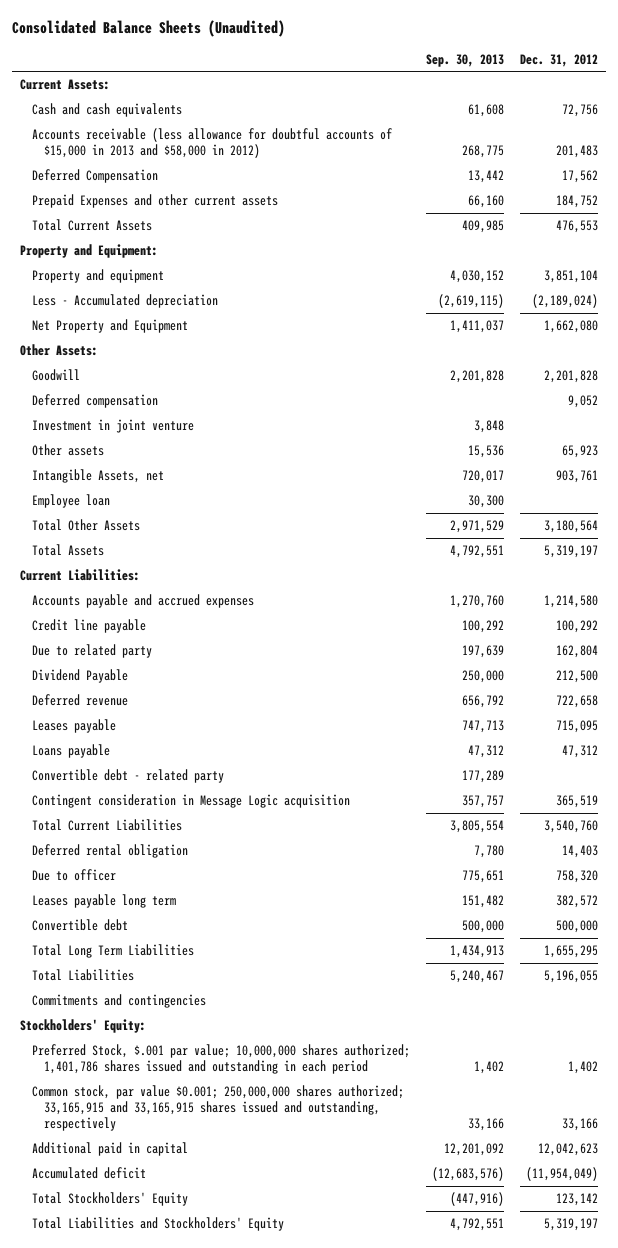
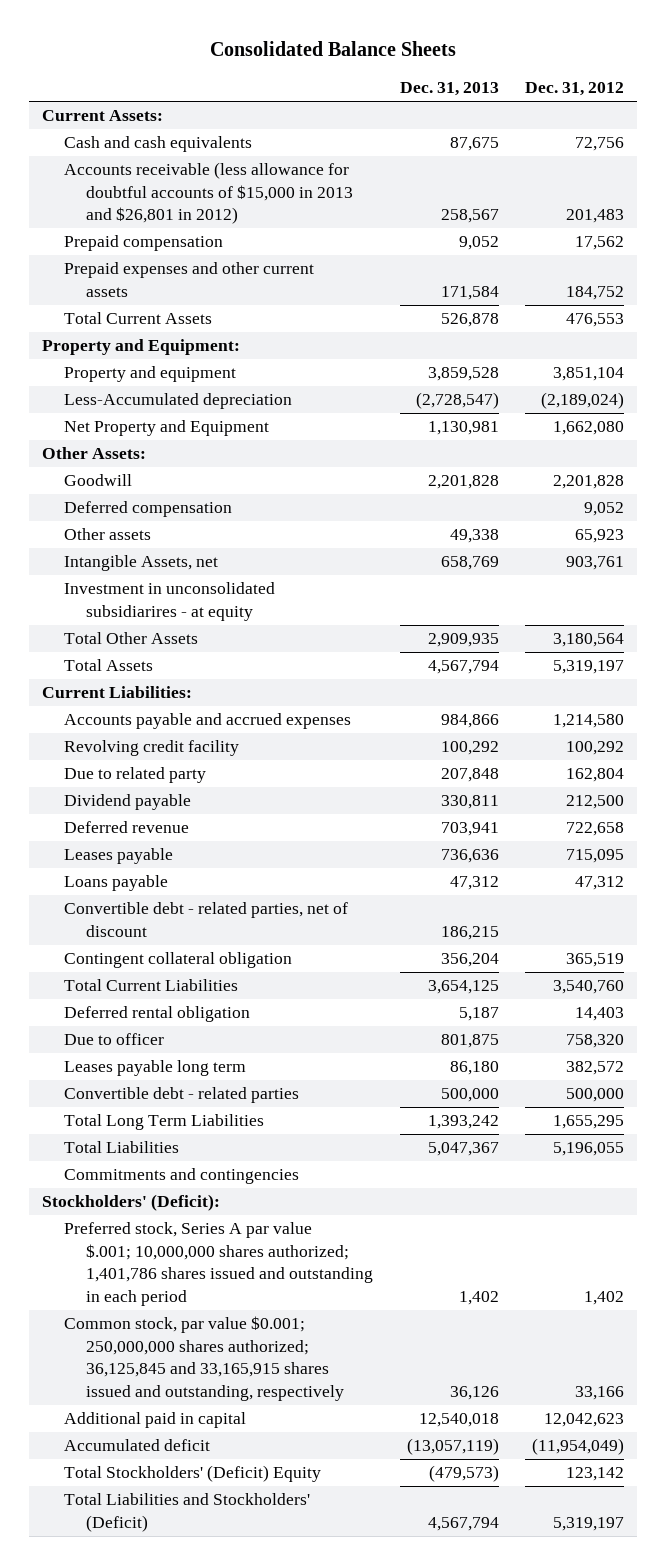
- Consolidated Balance Sheets (Unaudited)
+ Consolidated Balance Sheets
- | Sep. 30, 2013 | Dec. 31, 2012
+ | Dec. 31, 2013 | Dec. 31, 2012
- Accounts receivable (less allowance for doubtful accounts of $15,000 in 2013 and $58,000 in 2012) | 268,775 | 201,483
- Deferred Compensation | 13,442 | 17,562
- Prepaid Expenses and other current assets | 66,160 | 184,752
+ Accounts receivable (less allowance for doubtful accounts of $15,000 in 2013 and $26,801 in 2012) | 258,567 | 201,483
+ Prepaid compensation | 9,052 | 17,562
+ Prepaid expenses and other current assets | 171,584 | 184,752
- Less - Accumulated depreciation | (2,619,115) | (2,189,024)
+ Less-Accumulated depreciation | (2,728,547) | (2,189,024)
- Investment in joint venture | 3,848 |
- Employee loan | 30,300 |
+ Investment in unconsolidated subsidiarires - at equity
- Credit line payable | 100,292 | 100,292
+ Revolving credit facility | 100,292 | 100,292
- Dividend Payable | 250,000 | 212,500
+ Dividend payable | 330,811 | 212,500
- Convertible debt - related party | 177,289 |
- Contingent consideration in Message Logic acquisition | 357,757 | 365,519
+ Convertible debt - related parties, net of discount | 186,215 |
+ Contingent collateral obligation | 356,204 | 365,519
- Convertible debt | 500,000 | 500,000
+ Convertible debt - related parties | 500,000 | 500,000
- Stockholders' Equity:
- Preferred Stock, $.001 par value; 10,000,000 shares authorized; 1,401,786 shares issued and outstanding in each period | 1,402 | 1,402
- Common stock, par value $0.001; 250,000,000 shares authorized; 33,165,915 and 33,165,915 shares issued and outstanding, respectively | 33,166 | 33,166
+ Stockholders' (Deficit):
+ Preferred stock, Series A par value $.001; 10,000,000 shares authorized; 1,401,786 shares issued and outstanding in each period | 1,402 | 1,402
+ Common stock, par value $0.001; 250,000,000 shares authorized; 36,125,845 and 33,165,915 shares issued and outstanding, respectively | 36,126 | 33,166
- Total Stockholders' Equity | (447,916) | 123,142
- Total Liabilities and Stockholders' Equity | 4,792,551 | 5,319,197
+ Total Stockholders' (Deficit) Equity | (479,573) | 123,142
+ Total Liabilities and Stockholders' (Deficit) | 4,567,794 | 5,319,197

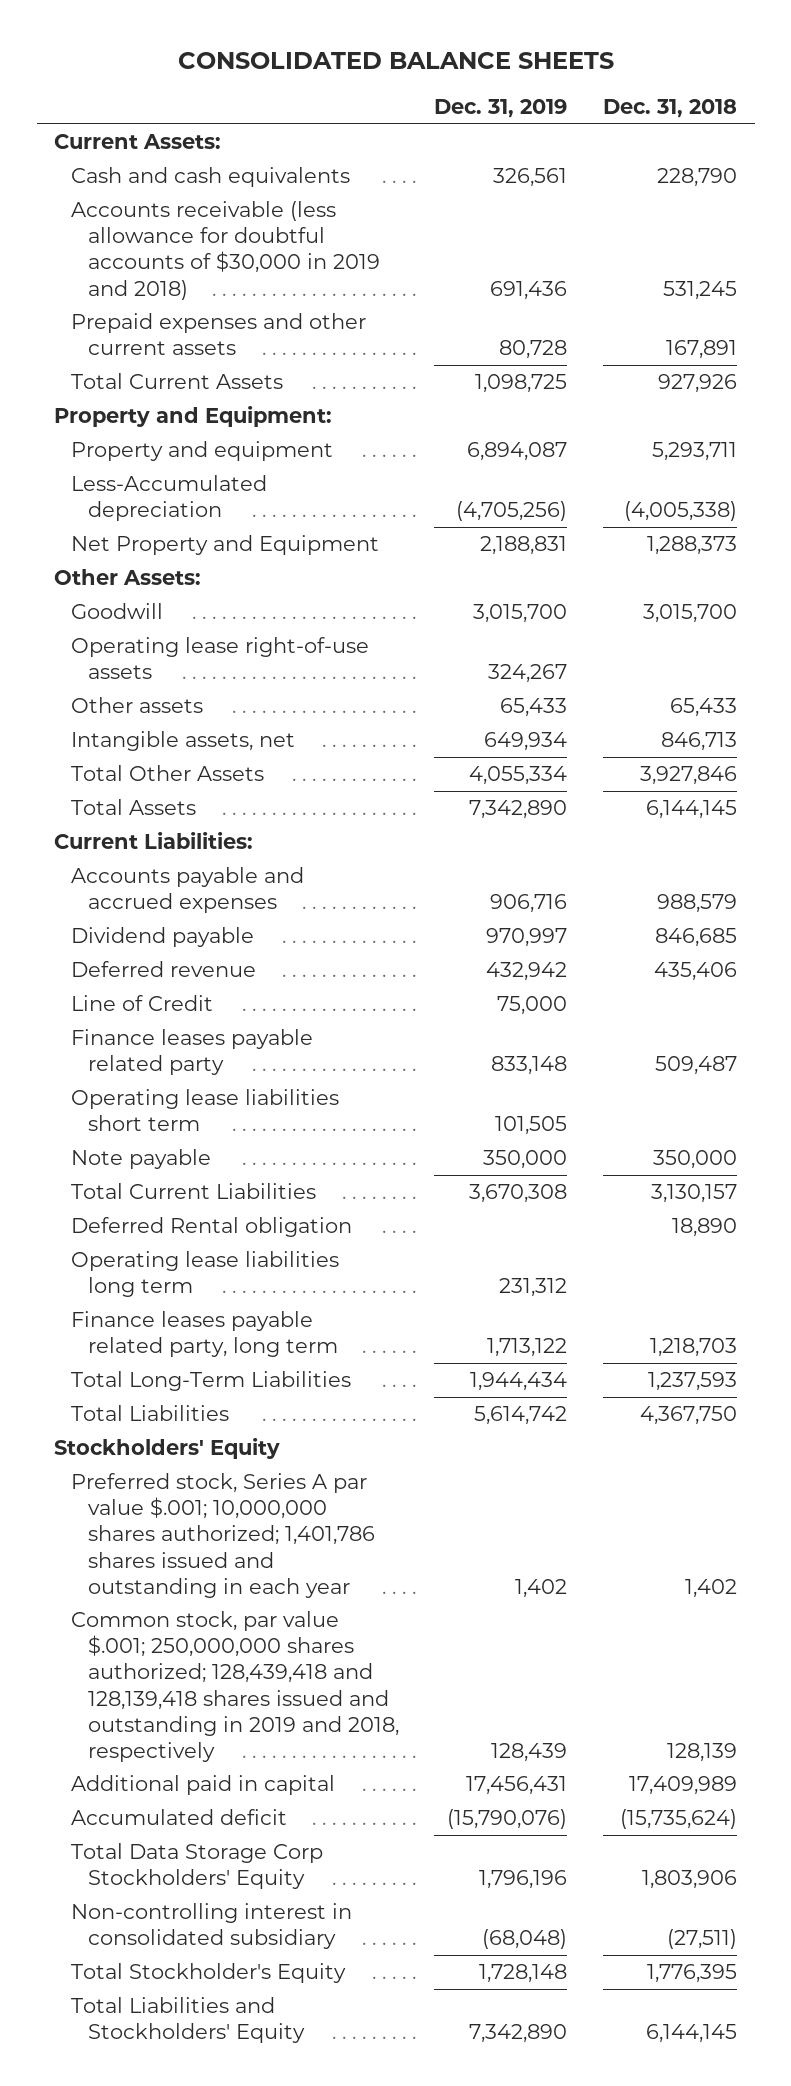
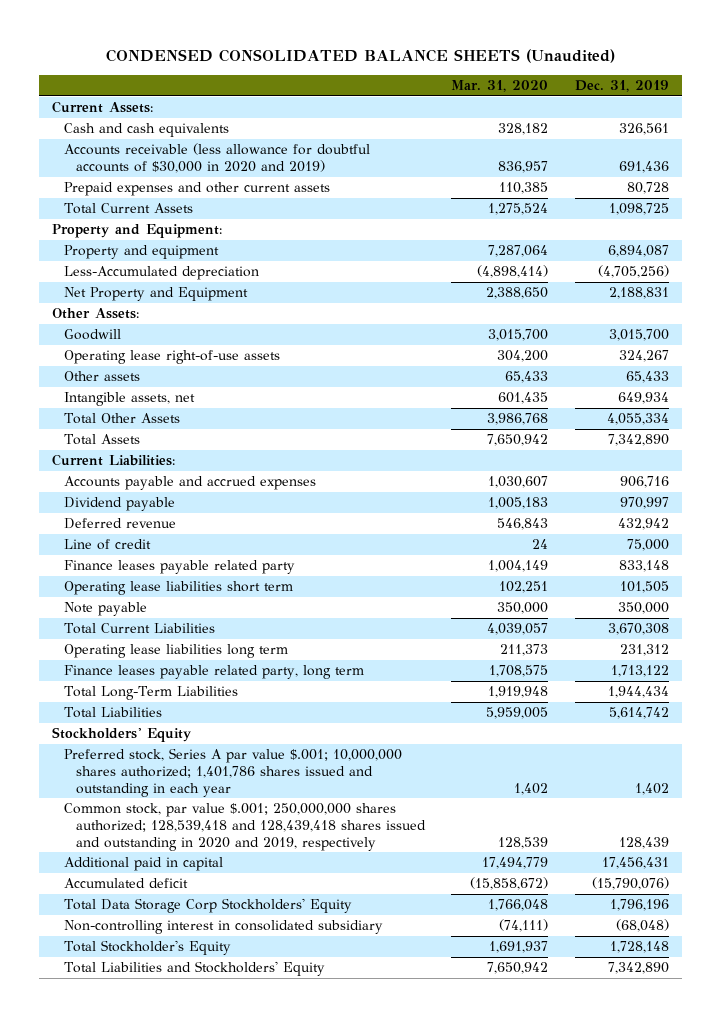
- CONSOLIDATED BALANCE SHEETS
+ CONDENSED CONSOLIDATED BALANCE SHEETS (Unaudited)
- | Dec. 31, 2019 | Dec. 31, 2018
+ | Mar. 31, 2020 | Dec. 31, 2019
- Accounts receivable (less allowance for doubtful accounts of $30,000 in 2019 and 2018) | 691,436 | 531,245
+ Accounts receivable (less allowance for doubtful accounts of $30,000 in 2020 and 2019) | 836,957 | 691,436
- Line of Credit | 75,000 |
+ Line of credit | 24 | 75,000
- Deferred Rental obligation | | 18,890
- Common stock, par value $.001; 250,000,000 shares authorized; 128,439,418 and 128,139,418 shares issued and outstanding in 2019 and 2018, respectively | 128,439 | 128,139
+ Common stock, par value $.001; 250,000,000 shares authorized; 128,539,418 and 128,439,418 shares issued and outstanding in 2020 and 2019, respectively | 128,539 | 128,439

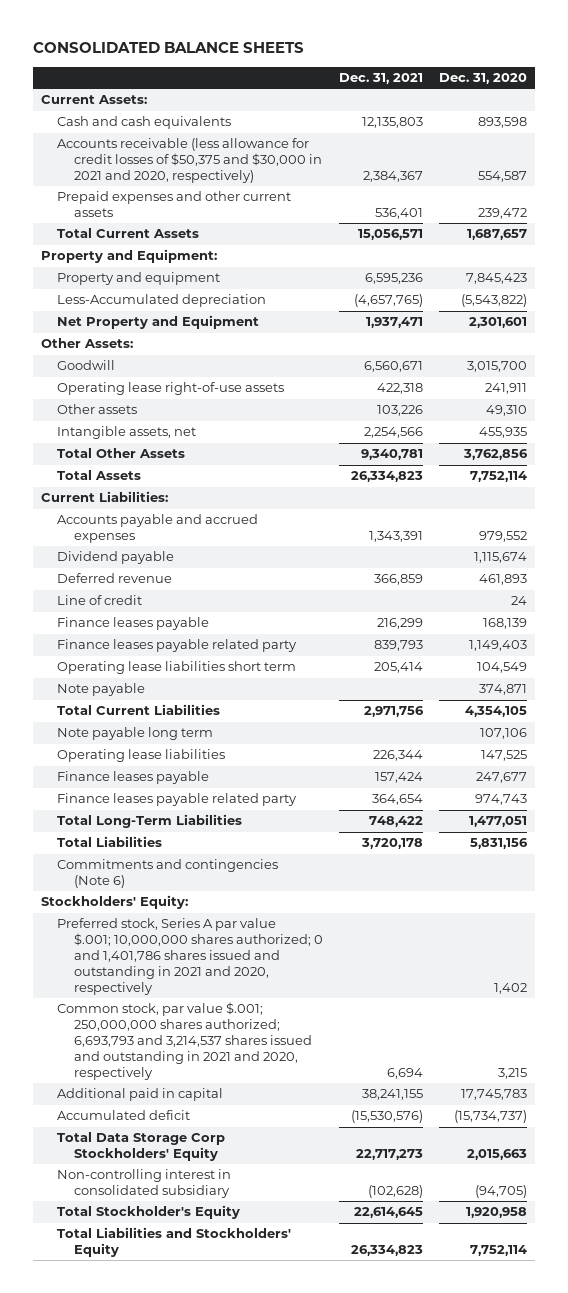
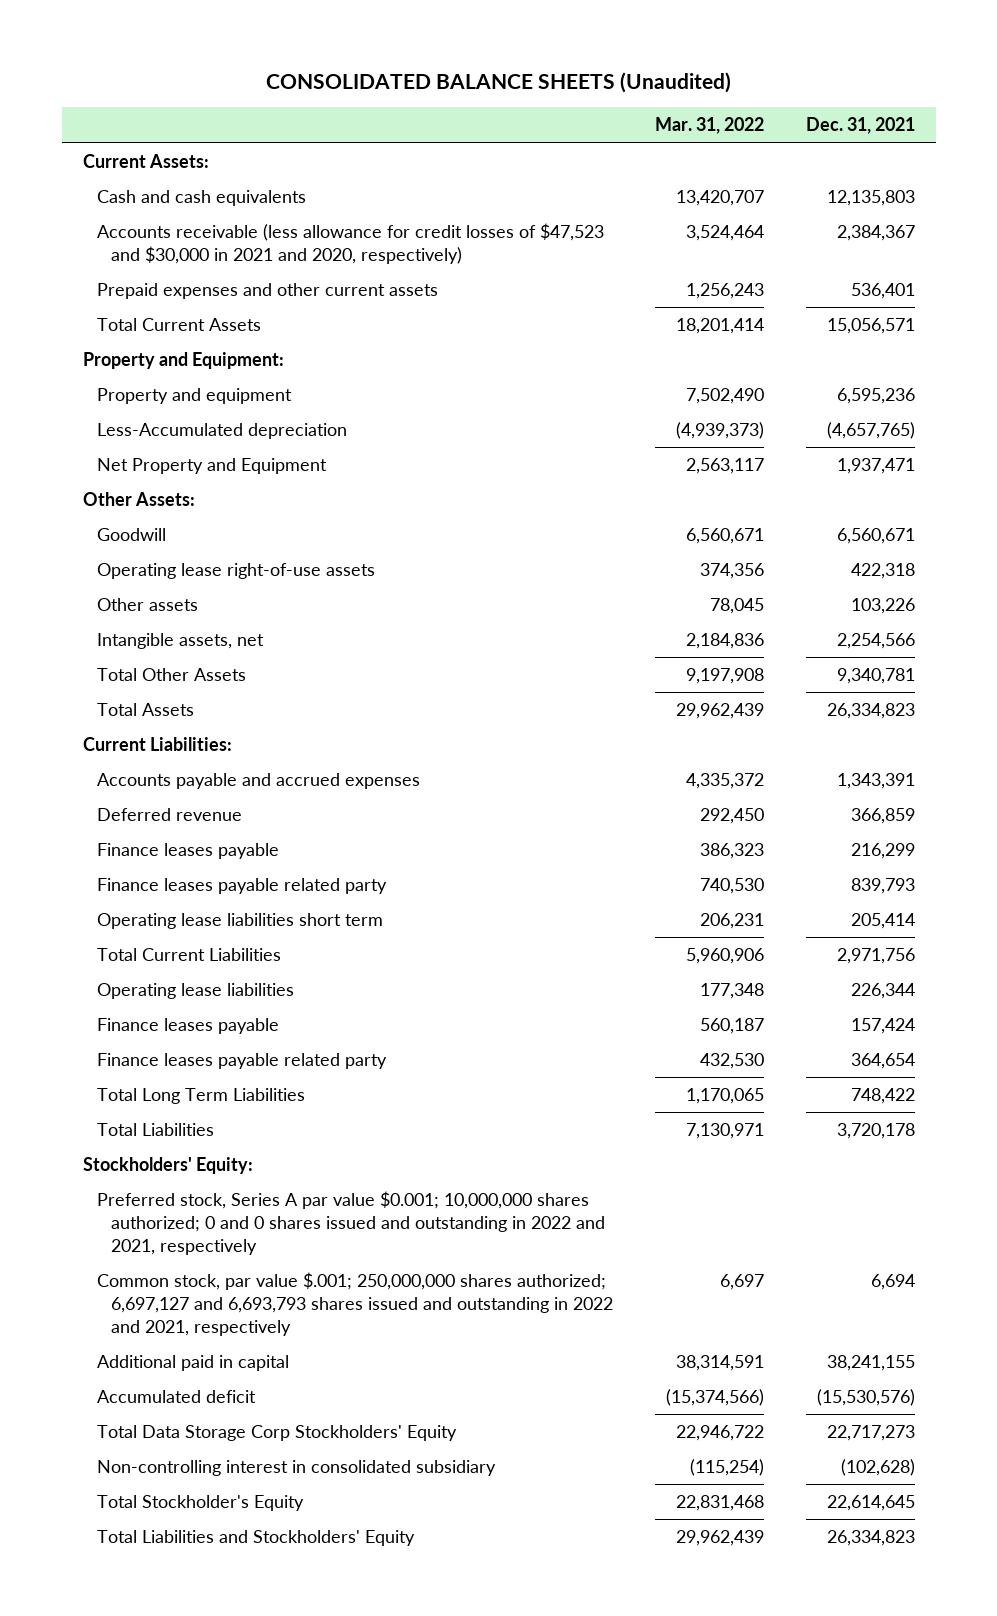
- CONSOLIDATED BALANCE SHEETS
+ CONSOLIDATED BALANCE SHEETS (Unaudited)
- | Dec. 31, 2021 | Dec. 31, 2020
+ | Mar. 31, 2022 | Dec. 31, 2021
- Accounts receivable (less allowance for credit losses of $50,375 and $30,000 in 2021 and 2020, respectively) | 2,384,367 | 554,587
+ Accounts receivable (less allowance for credit losses of $47,523 and $30,000 in 2021 and 2020, respectively) | 3,524,464 | 2,384,367
- Dividend payable | | 1,115,674
- Line of credit | | 24
- Note payable | | 374,871
- Note payable long term | | 107,106
- Total Long-Term Liabilities | 748,422 | 1,477,051
+ Total Long Term Liabilities | 1,170,065 | 748,422
- Commitments and contingencies (Note 6)
- Preferred stock, Series A par value $.001; 10,000,000 shares authorized; 0 and 1,401,786 shares issued and outstanding in 2021 and 2020, respectively | | 1,402
- Common stock, par value $.001; 250,000,000 shares authorized; 6,693,793 and 3,214,537 shares issued and outstanding in 2021 and 2020, respectively | 6,694 | 3,215
+ Preferred stock, Series A par value $0.001; 10,000,000 shares authorized; 0 and 0 shares issued and outstanding in 2022 and 2021, respectively
+ Common stock, par value $.001; 250,000,000 shares authorized; 6,697,127 and 6,693,793 shares issued and outstanding in 2022 and 2021, respectively | 6,697 | 6,694

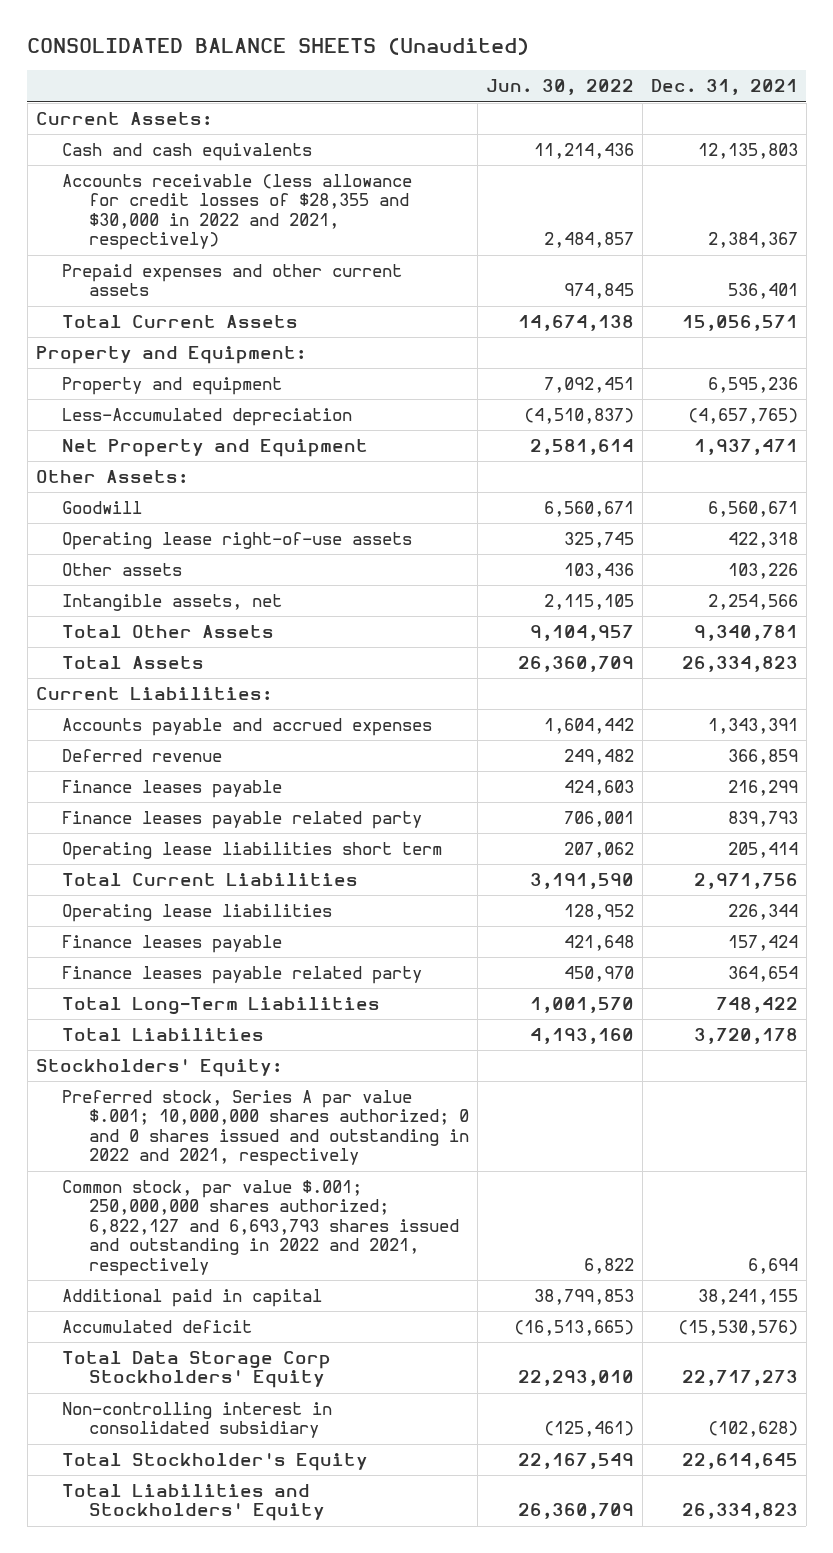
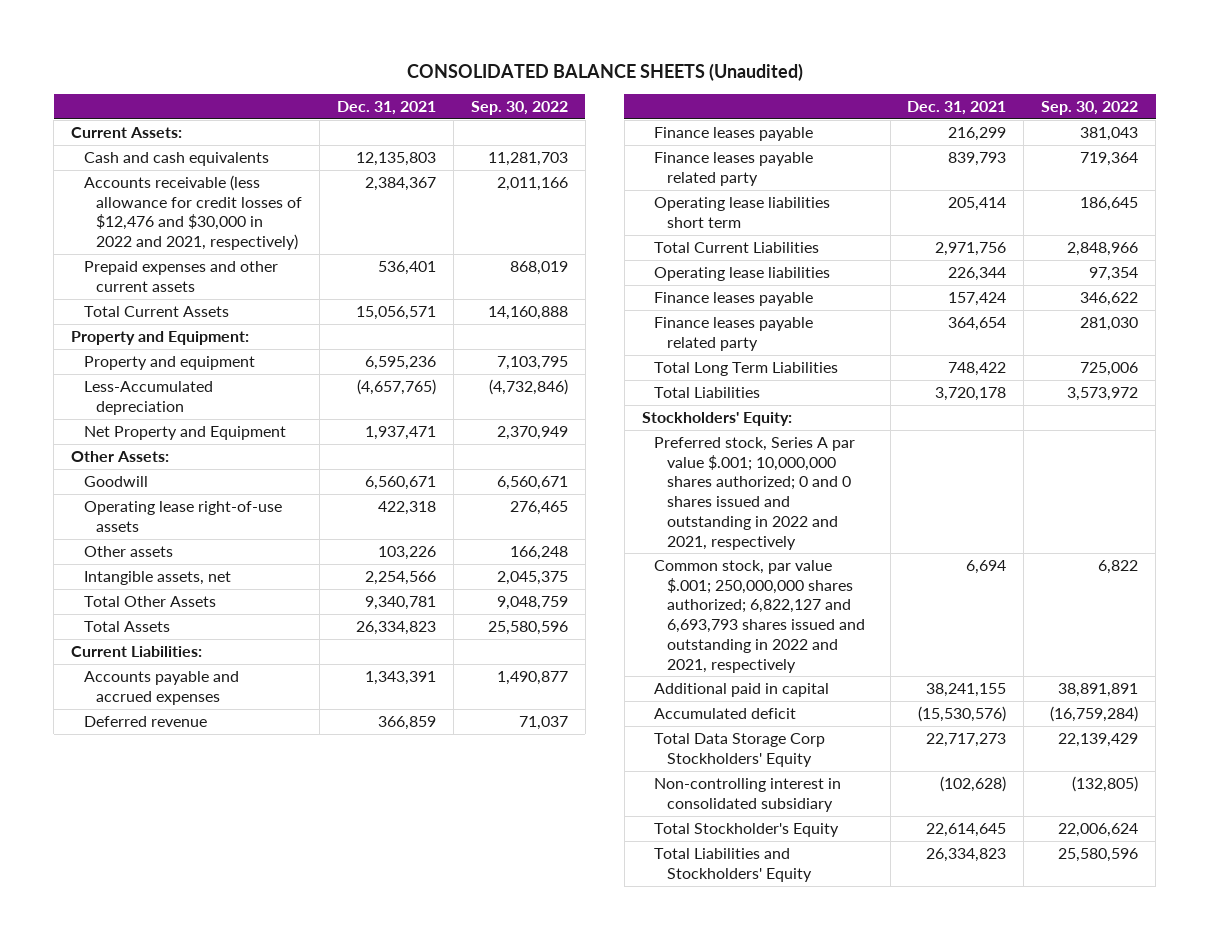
- | Jun. 30, 2022 | Dec. 31, 2021
+ | Dec. 31, 2021 | Sep. 30, 2022
- Accounts receivable (less allowance for credit losses of $28,355 and $30,000 in 2022 and 2021, respectively) | 2,484,857 | 2,384,367
+ Accounts receivable (less allowance for credit losses of $12,476 and $30,000 in 2022 and 2021, respectively) | 2,384,367 | 2,011,166
- Total Long-Term Liabilities | 1,001,570 | 748,422
+ Total Long Term Liabilities | 748,422 | 725,006

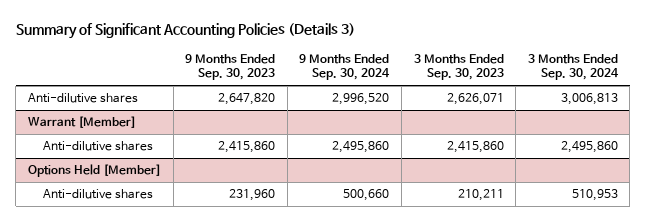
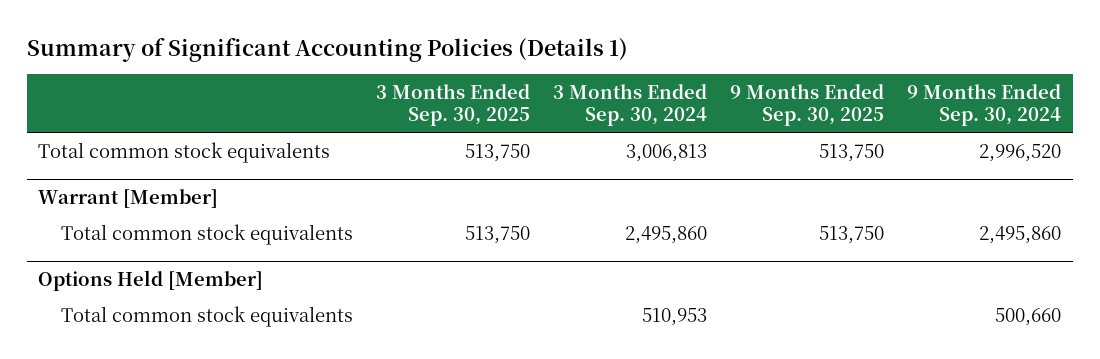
- Summary of Significant Accounting Policies (Details 3)
+ Summary of Significant Accounting Policies (Details 1)
- | 9 Months Ended Sep. 30, 2023 | 9 Months Ended Sep. 30, 2024 | 3 Months Ended Sep. 30, 2023 | 3 Months Ended Sep. 30, 2024
+ | 3 Months Ended Sep. 30, 2025 | 3 Months Ended Sep. 30, 2024 | 9 Months Ended Sep. 30, 2025 | 9 Months Ended Sep. 30, 2024
- Anti-dilutive shares | 2,647,820 | 2,996,520 | 2,626,071 | 3,006,813
+ Total common stock equivalents | 513,750 | 3,006,813 | 513,750 | 2,996,520
@ Warrant [Member]
- Anti-dilutive shares | 2,415,860 | 2,495,860 | 2,415,860 | 2,495,860
+ Total common stock equivalents | 513,750 | 2,495,860 | 513,750 | 2,495,860
@ Options Held [Member]
- Anti-dilutive shares | 231,960 | 500,660 | 210,211 | 510,953
+ Total common stock equivalents | | 510,953 | | 500,660

